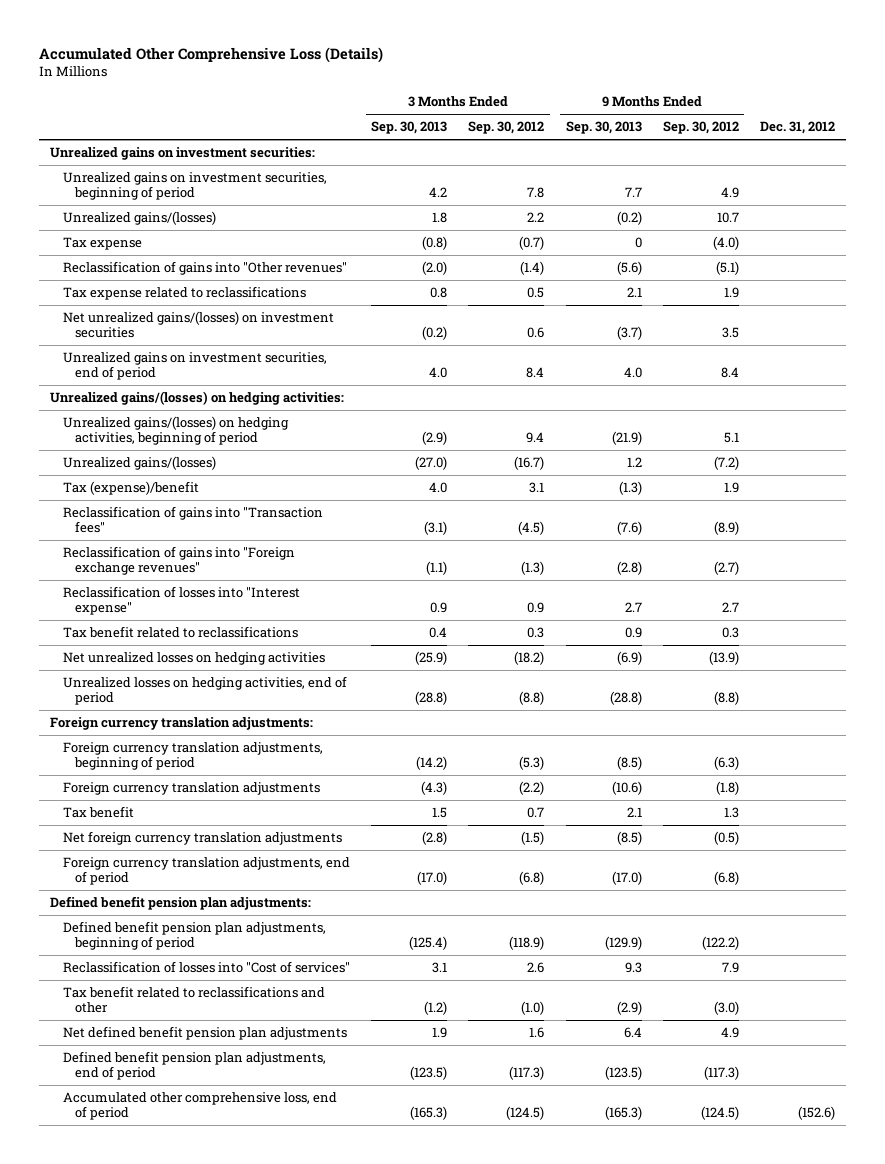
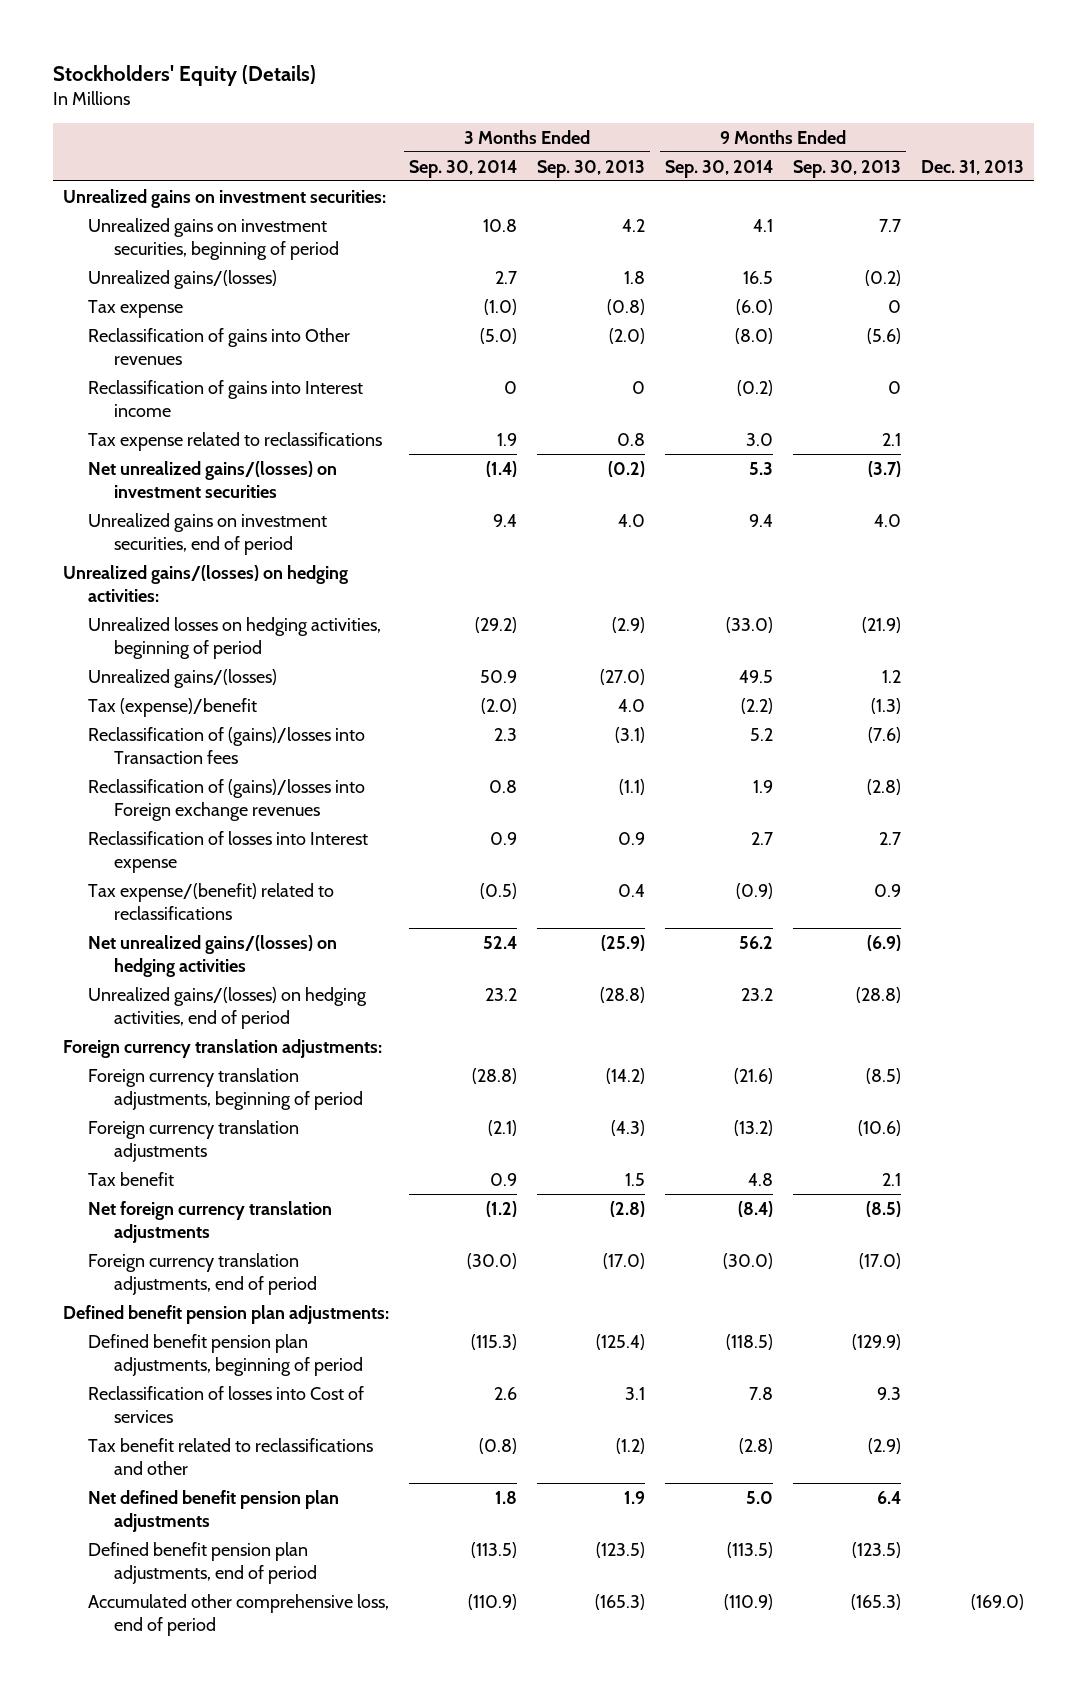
- Accumulated Other Comprehensive Loss (Details)
+ Stockholders' Equity (Details)
- | 3 Months Ended Sep. 30, 2013 | 3 Months Ended Sep. 30, 2012 | 9 Months Ended Sep. 30, 2013 | 9 Months Ended Sep. 30, 2012 | Dec. 31, 2012
+ | 3 Months Ended Sep. 30, 2014 | 3 Months Ended Sep. 30, 2013 | 9 Months Ended Sep. 30, 2014 | 9 Months Ended Sep. 30, 2013 | Dec. 31, 2013
- Reclassification of gains into "Other revenues" | (2.0) | (1.4) | (5.6) | (5.1) |
+ Reclassification of gains into Other revenues | (5.0) | (2.0) | (8.0) | (5.6) |
+ Reclassification of gains into Interest income | 0 | 0 | (0.2) | 0 |
- Unrealized gains/(losses) on hedging activities, beginning of period | (2.9) | 9.4 | (21.9) | 5.1 |
+ Unrealized losses on hedging activities, beginning of period | (29.2) | (2.9) | (33.0) | (21.9) |
- Reclassification of gains into "Transaction fees" | (3.1) | (4.5) | (7.6) | (8.9) |
- Reclassification of gains into "Foreign exchange revenues" | (1.1) | (1.3) | (2.8) | (2.7) |
- Reclassification of losses into "Interest expense" | 0.9 | 0.9 | 2.7 | 2.7 |
- Tax benefit related to reclassifications | 0.4 | 0.3 | 0.9 | 0.3 |
- Net unrealized losses on hedging activities | (25.9) | (18.2) | (6.9) | (13.9) |
- Unrealized losses on hedging activities, end of period | (28.8) | (8.8) | (28.8) | (8.8) |
+ Reclassification of (gains)/losses into Transaction fees | 2.3 | (3.1) | 5.2 | (7.6) |
+ Reclassification of (gains)/losses into Foreign exchange revenues | 0.8 | (1.1) | 1.9 | (2.8) |
+ Reclassification of losses into Interest expense | 0.9 | 0.9 | 2.7 | 2.7 |
+ Tax expense/(benefit) related to reclassifications | (0.5) | 0.4 | (0.9) | 0.9 |
+ Net unrealized gains/(losses) on hedging activities | 52.4 | (25.9) | 56.2 | (6.9) |
+ Unrealized gains/(losses) on hedging activities, end of period | 23.2 | (28.8) | 23.2 | (28.8) |
- Reclassification of losses into "Cost of services" | 3.1 | 2.6 | 9.3 | 7.9 |
+ Reclassification of losses into Cost of services | 2.6 | 3.1 | 7.8 | 9.3 |

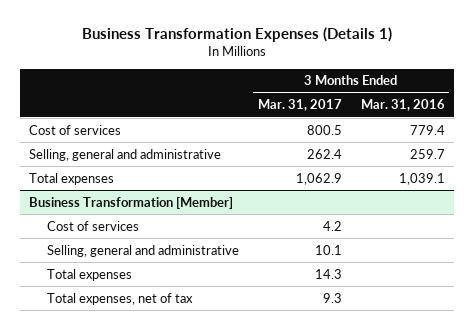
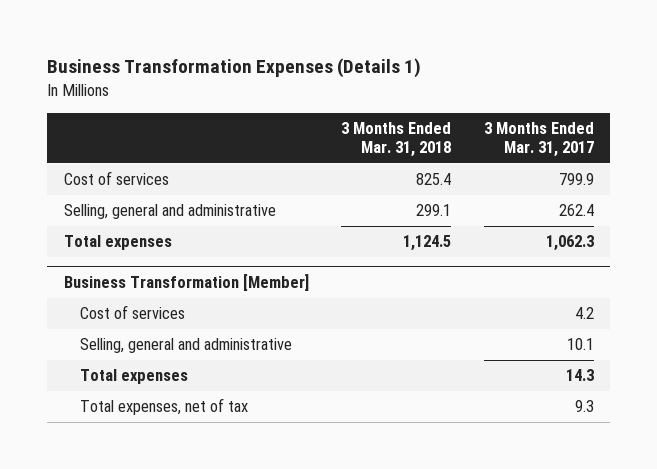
- | 3 Months Ended Mar. 31, 2017 | 3 Months Ended Mar. 31, 2016
+ | 3 Months Ended Mar. 31, 2018 | 3 Months Ended Mar. 31, 2017
- Cost of services | 800.5 | 779.4
+ Cost of services | 825.4 | 799.9
- Total expenses | 1,062.9 | 1,039.1
+ Total expenses | 1,124.5 | 1,062.3

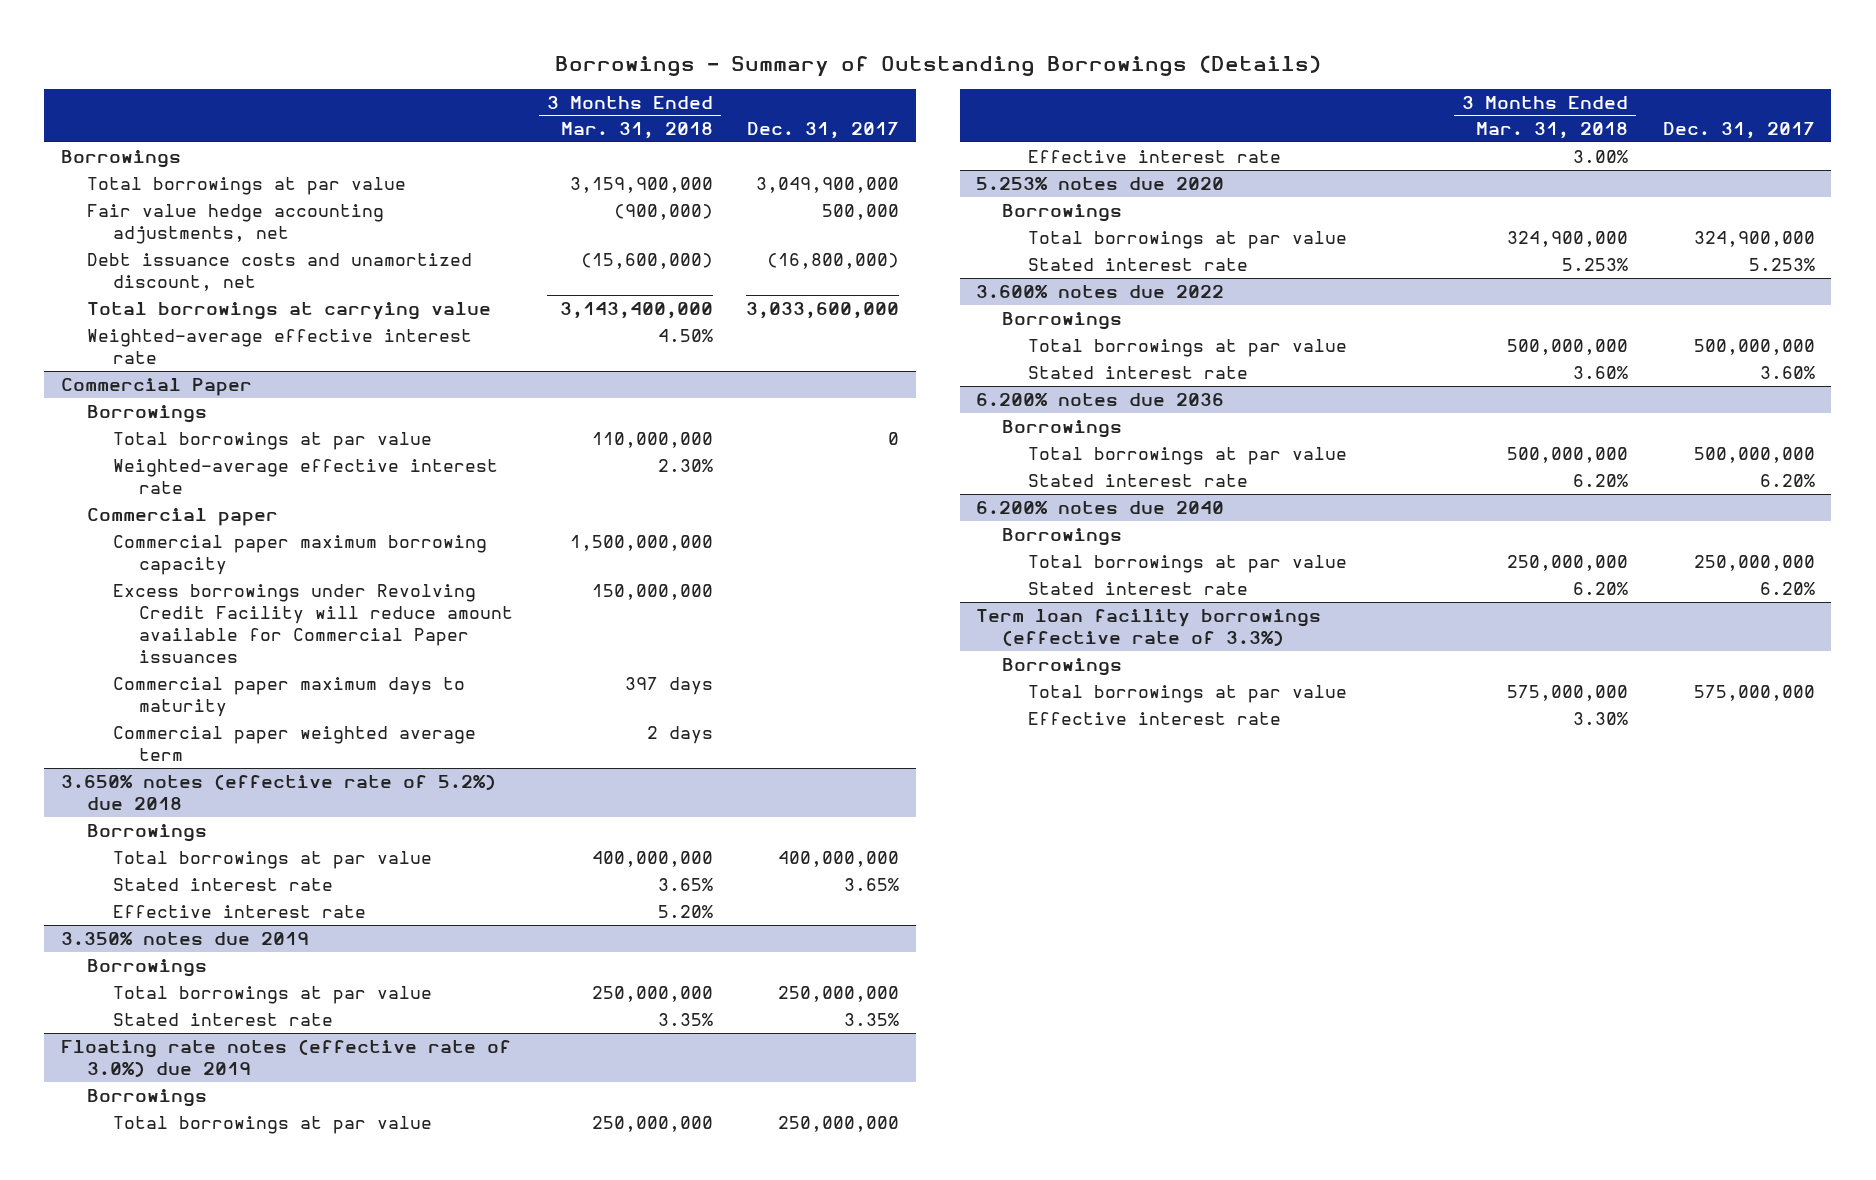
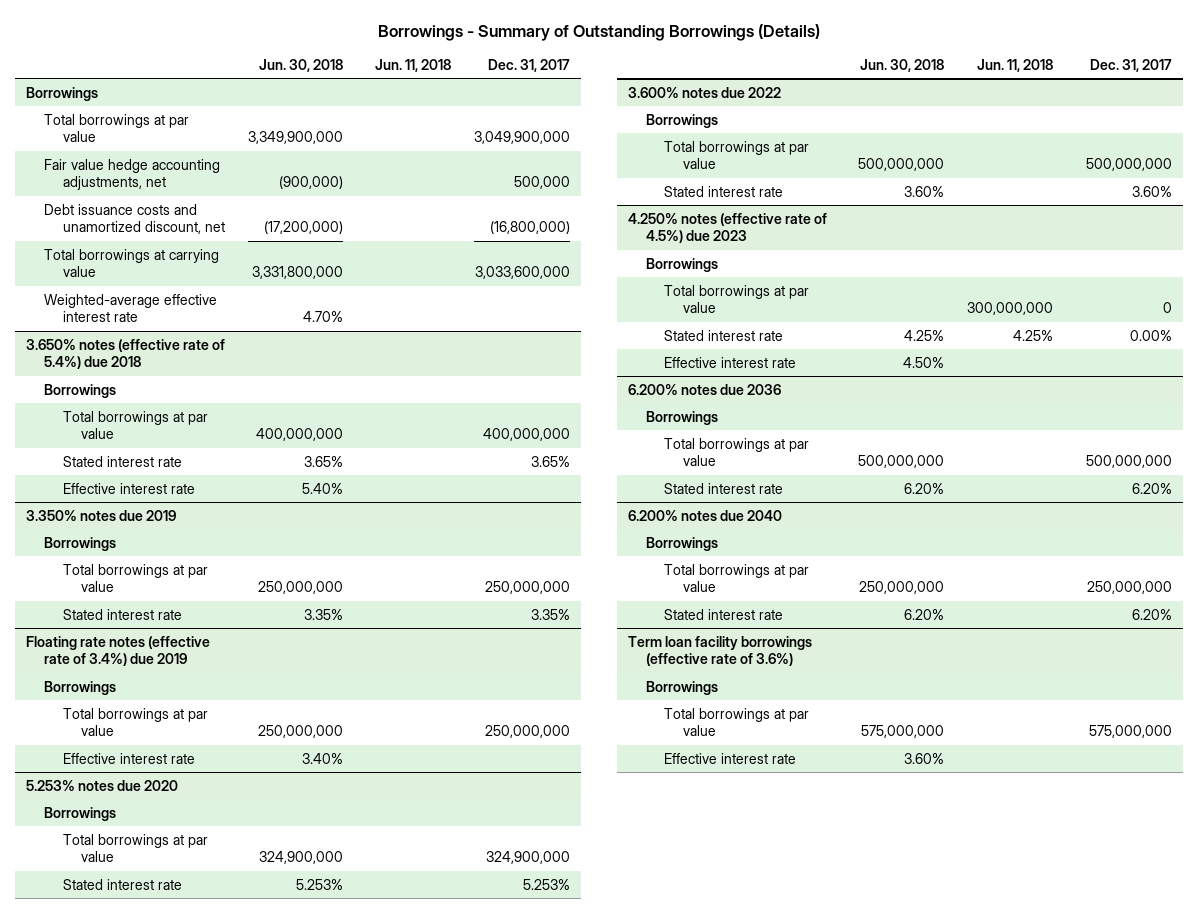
- | 3 Months Ended Mar. 31, 2018 | Dec. 31, 2017
+ | Jun. 30, 2018 | Jun. 11, 2018 | Dec. 31, 2017
- Commercial Paper
- Borrowings
- Total borrowings at par value | 110,000,000 | 0
- Weighted-average effective interest rate | 2.30% |
- Commercial paper
- Commercial paper maximum borrowing capacity | 1,500,000,000 |
- Excess borrowings under Revolving Credit Facility will reduce amount available for Commercial Paper issuances | 150,000,000 |
- Commercial paper maximum days to maturity | 397 days |
- Commercial paper weighted average term | 2 days |
- 3.650% notes (effective rate of 5.2%) due 2018
+ 3.650% notes (effective rate of 5.4%) due 2018
- Floating rate notes (effective rate of 3.0%) due 2019
+ Floating rate notes (effective rate of 3.4%) due 2019
+ 4.250% notes (effective rate of 4.5%) due 2023
+ Borrowings
+ Total borrowings at par value | | 300,000,000 | 0
+ Stated interest rate | 4.25% | 4.25% | 0.00%
+ Effective interest rate | 4.50% | |
- Term loan facility borrowings (effective rate of 3.3%)
+ Term loan facility borrowings (effective rate of 3.6%)

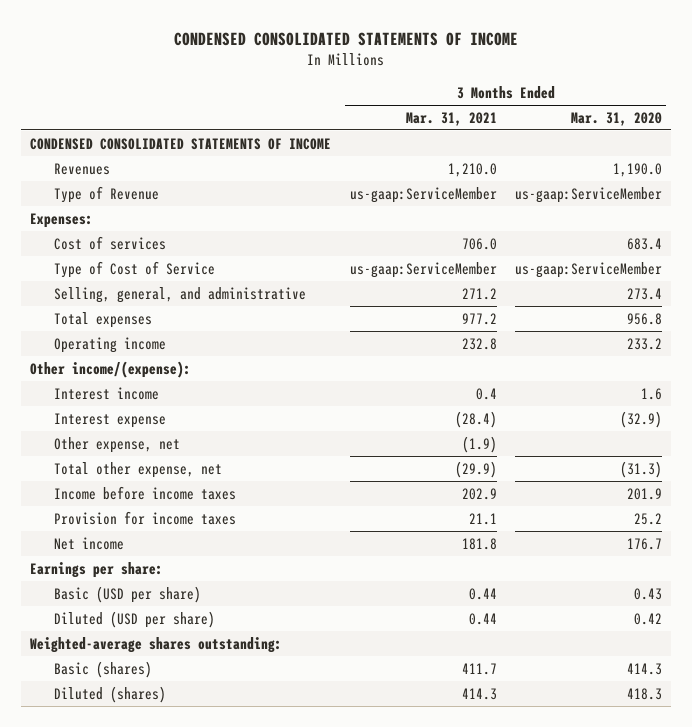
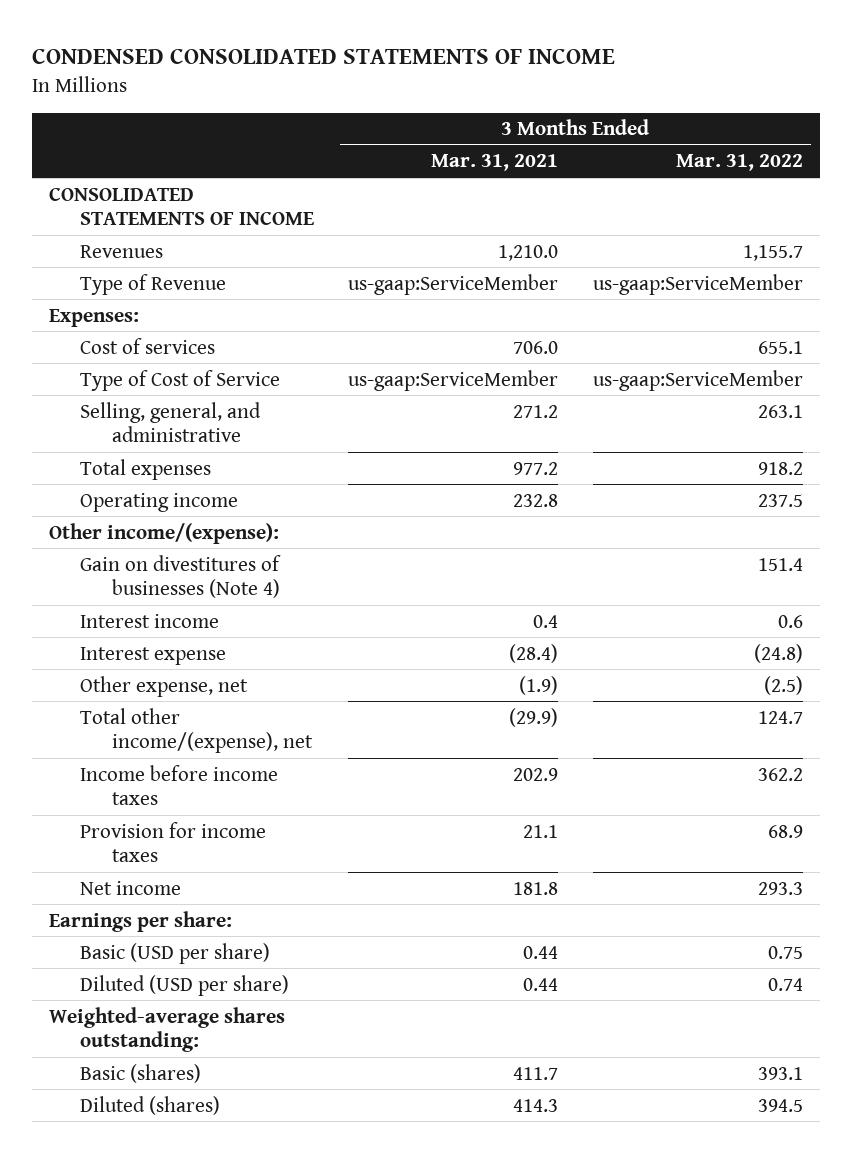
- | 3 Months Ended Mar. 31, 2021 | 3 Months Ended Mar. 31, 2020
+ | 3 Months Ended Mar. 31, 2021 | 3 Months Ended Mar. 31, 2022
- CONDENSED CONSOLIDATED STATEMENTS OF INCOME
+ CONSOLIDATED STATEMENTS OF INCOME
+ Gain on divestitures of businesses (Note 4) | | 151.4
- Total other expense, net | (29.9) | (31.3)
+ Total other income/(expense), net | (29.9) | 124.7

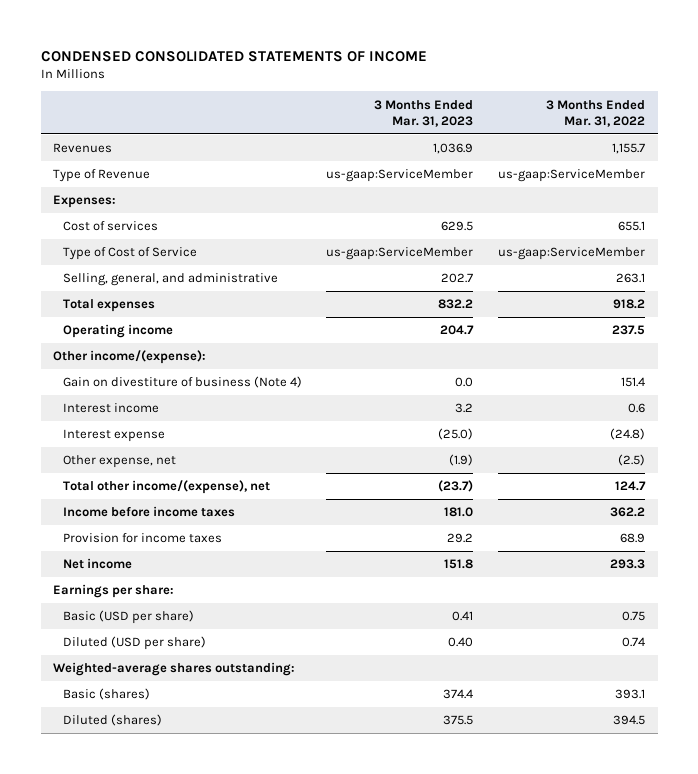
- | 3 Months Ended Mar. 31, 2021 | 3 Months Ended Mar. 31, 2022
+ | 3 Months Ended Mar. 31, 2023 | 3 Months Ended Mar. 31, 2022
- CONSOLIDATED STATEMENTS OF INCOME
- Gain on divestitures of businesses (Note 4) | | 151.4
+ Gain on divestiture of business (Note 4) | 0.0 | 151.4

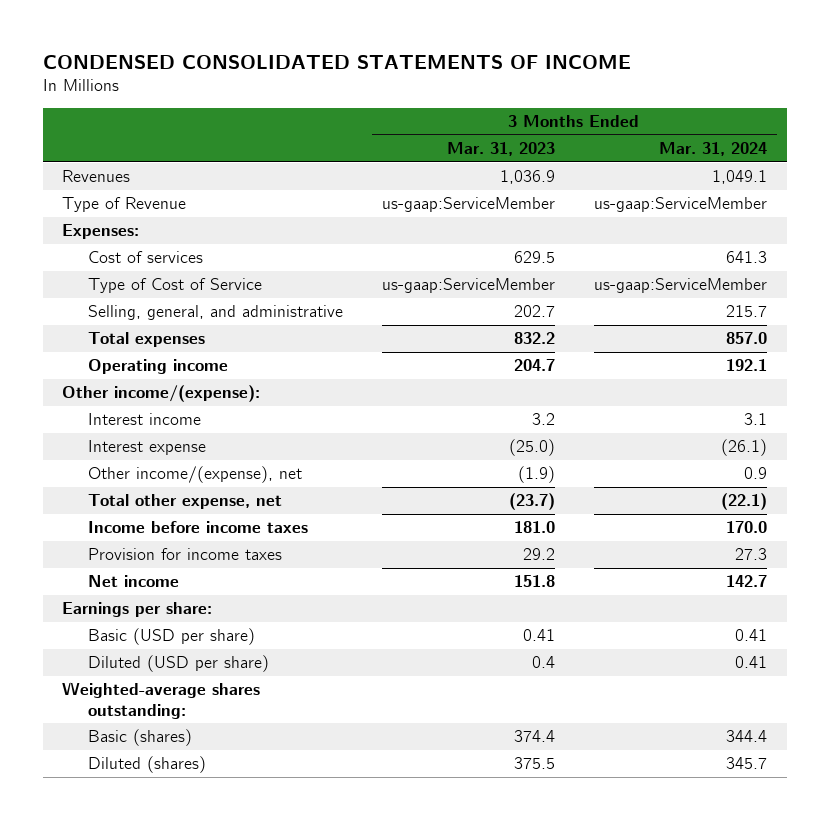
- | 3 Months Ended Mar. 31, 2023 | 3 Months Ended Mar. 31, 2022
+ | 3 Months Ended Mar. 31, 2023 | 3 Months Ended Mar. 31, 2024
- Gain on divestiture of business (Note 4) | 0.0 | 151.4
- Other expense, net | (1.9) | (2.5)
- Total other income/(expense), net | (23.7) | 124.7
+ Other income/(expense), net | (1.9) | 0.9
+ Total other expense, net | (23.7) | (22.1)
- Diluted (USD per share) | 0.40 | 0.74
+ Diluted (USD per share) | 0.4 | 0.41

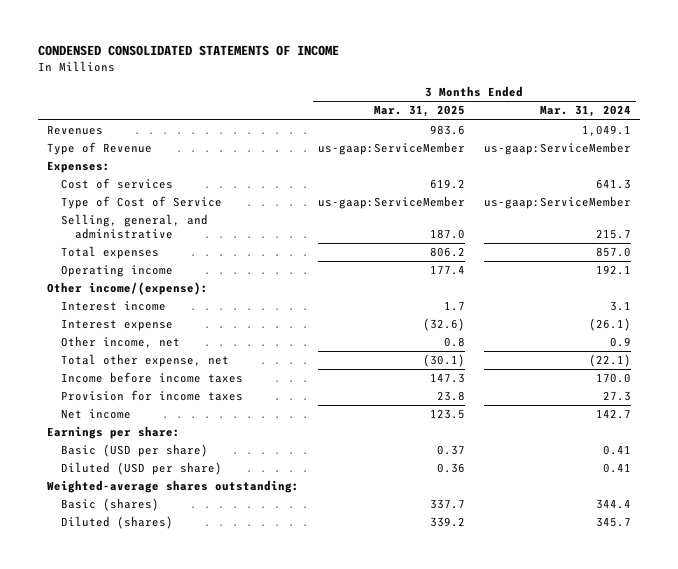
- | 3 Months Ended Mar. 31, 2023 | 3 Months Ended Mar. 31, 2024
+ | 3 Months Ended Mar. 31, 2025 | 3 Months Ended Mar. 31, 2024
- Other income/(expense), net | (1.9) | 0.9
+ Other income, net | 0.8 | 0.9

